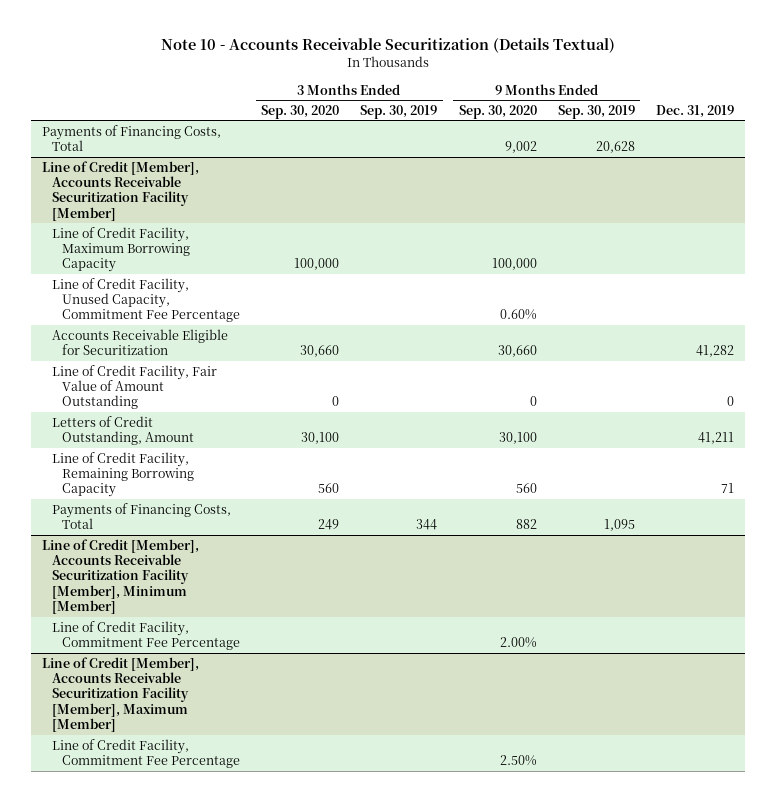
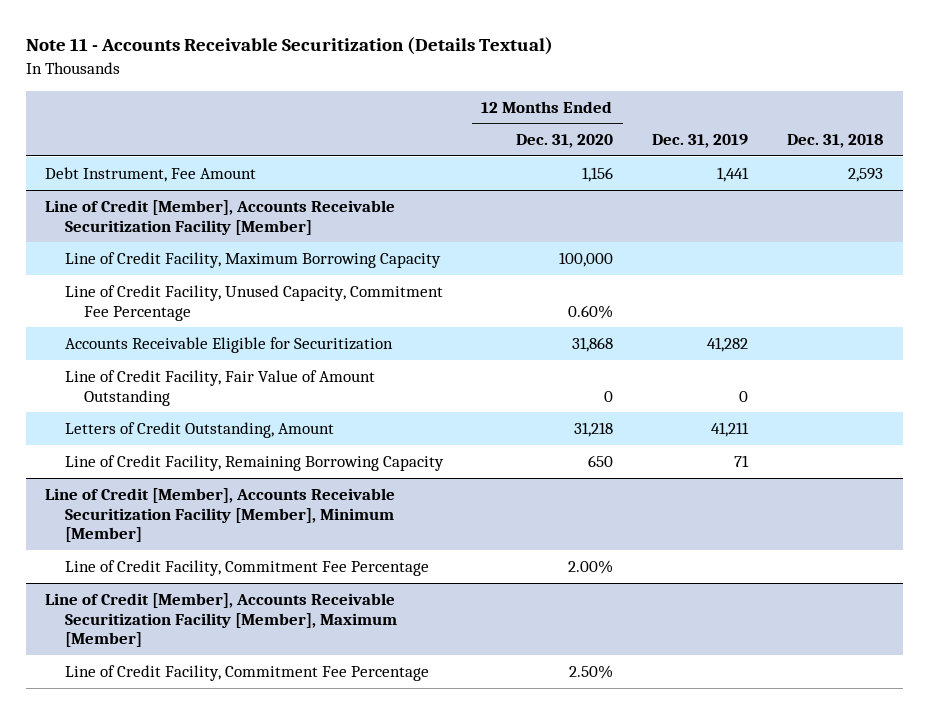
- Note 10 - Accounts Receivable Securitization (Details Textual)
+ Note 11 - Accounts Receivable Securitization (Details Textual)
- | 3 Months Ended Sep. 30, 2020 | 3 Months Ended Sep. 30, 2019 | 9 Months Ended Sep. 30, 2020 | 9 Months Ended Sep. 30, 2019 | Dec. 31, 2019
+ | 12 Months Ended Dec. 31, 2020 | Dec. 31, 2019 | Dec. 31, 2018
- Payments of Financing Costs, Total | | | 9,002 | 20,628 |
+ Debt Instrument, Fee Amount | 1,156 | 1,441 | 2,593
@ Line of Credit [Member], Accounts Receivable Securitization Facility [Member]
- Payments of Financing Costs, Total | 249 | 344 | 882 | 1,095 |

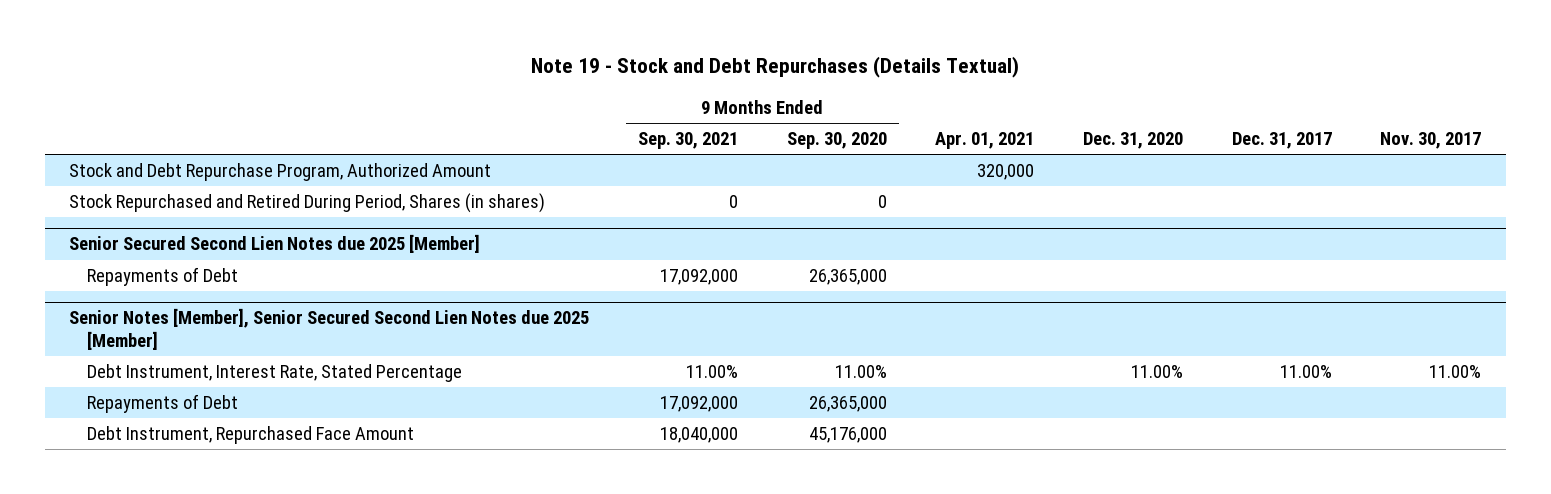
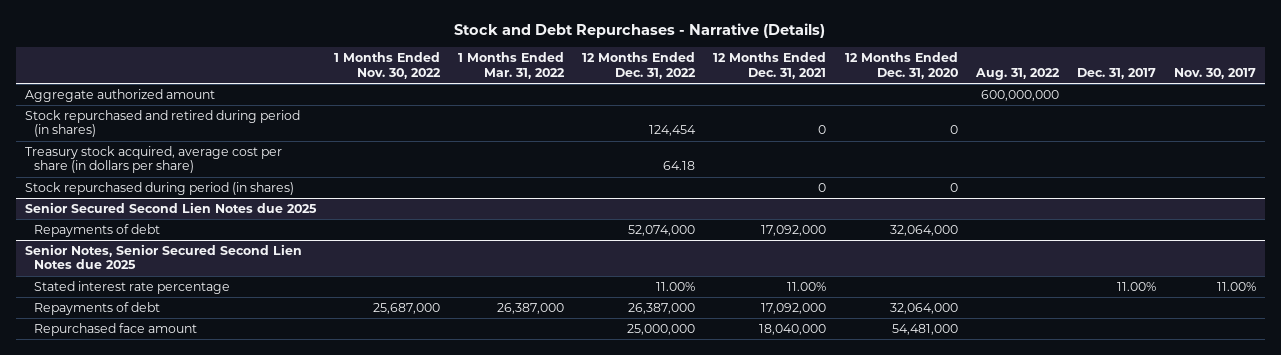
- Note 19 - Stock and Debt Repurchases (Details Textual)
+ Stock and Debt Repurchases - Narrative (Details)
- | 9 Months Ended Sep. 30, 2021 | 9 Months Ended Sep. 30, 2020 | Apr. 01, 2021 | Dec. 31, 2020 | Dec. 31, 2017 | Nov. 30, 2017
+ | 1 Months Ended Nov. 30, 2022 | 1 Months Ended Mar. 31, 2022 | 12 Months Ended Dec. 31, 2022 | 12 Months Ended Dec. 31, 2021 | 12 Months Ended Dec. 31, 2020 | Aug. 31, 2022 | Dec. 31, 2017 | Nov. 30, 2017
- Stock and Debt Repurchase Program, Authorized Amount | | | 320,000 | | |
- Stock Repurchased and Retired During Period, Shares (in shares) | 0 | 0 | | | |
- Senior Secured Second Lien Notes due 2025 [Member]
- Repayments of Debt | 17,092,000 | 26,365,000 | | | |
- Senior Notes [Member], Senior Secured Second Lien Notes due 2025 [Member]
- Debt Instrument, Interest Rate, Stated Percentage | 11.00% | 11.00% | | 11.00% | 11.00% | 11.00%
- Repayments of Debt | 17,092,000 | 26,365,000 | | | |
- Debt Instrument, Repurchased Face Amount | 18,040,000 | 45,176,000 | | | |
+ Aggregate authorized amount | | | | | | 600,000,000 | |
+ Stock repurchased and retired during period (in shares) | | | 124,454 | 0 | 0 | | |
+ Treasury stock acquired, average cost per share (in dollars per share) | | | 64.18 | | | | |
+ Stock repurchased during period (in shares) | | | | 0 | 0 | | |
+ Senior Secured Second Lien Notes due 2025
+ Repayments of debt | | | 52,074,000 | 17,092,000 | 32,064,000 | | |
+ Senior Notes, Senior Secured Second Lien Notes due 2025
+ Stated interest rate percentage | | | 11.00% | 11.00% | | | 11.00% | 11.00%
+ Repayments of debt | 25,687,000 | 26,387,000 | 26,387,000 | 17,092,000 | 32,064,000 | | |
+ Repurchased face amount | | | 25,000,000 | 18,040,000 | 54,481,000 | | |

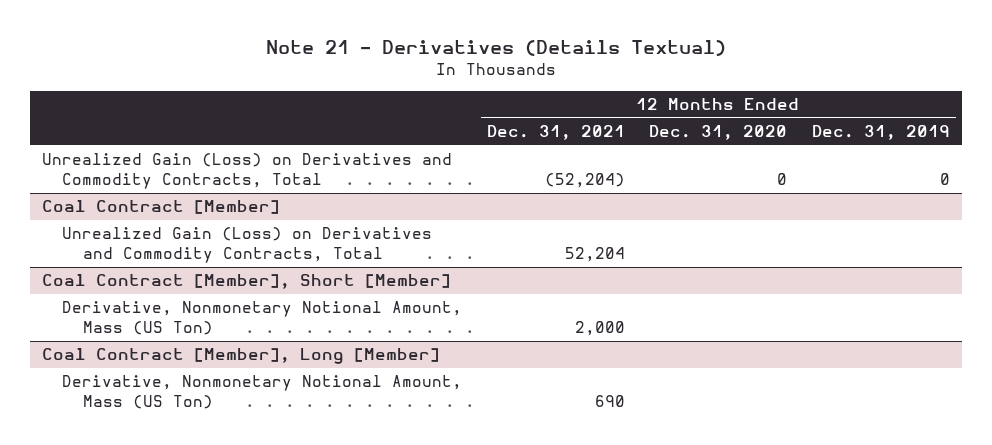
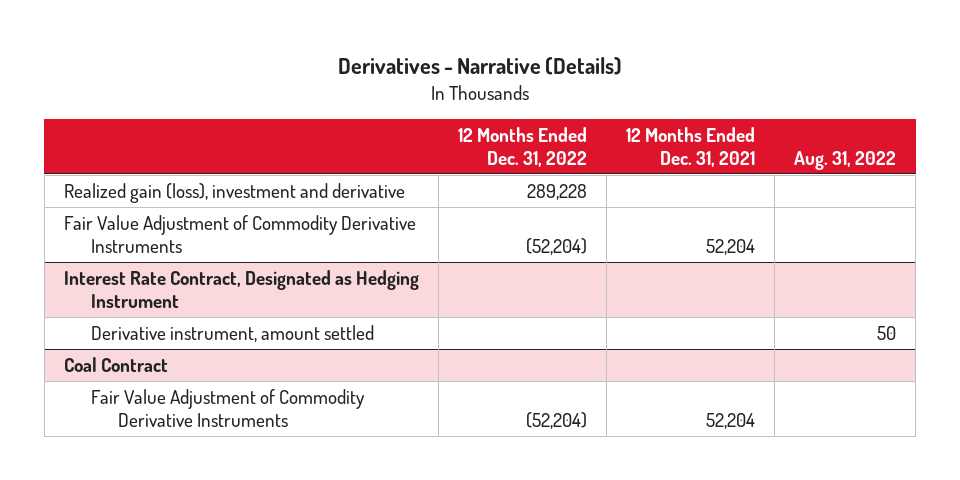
- Note 21 - Derivatives (Details Textual)
+ Derivatives - Narrative (Details)
- | 12 Months Ended Dec. 31, 2021 | 12 Months Ended Dec. 31, 2020 | 12 Months Ended Dec. 31, 2019
+ | 12 Months Ended Dec. 31, 2022 | 12 Months Ended Dec. 31, 2021 | Aug. 31, 2022
- Unrealized Gain (Loss) on Derivatives and Commodity Contracts, Total | (52,204) | 0 | 0
- Coal Contract [Member]
- Unrealized Gain (Loss) on Derivatives and Commodity Contracts, Total | 52,204 | |
- Coal Contract [Member], Short [Member]
- Derivative, Nonmonetary Notional Amount, Mass (US Ton) | 2,000 | |
- Coal Contract [Member], Long [Member]
- Derivative, Nonmonetary Notional Amount, Mass (US Ton) | 690 | |
+ Realized gain (loss), investment and derivative | 289,228 | |
+ Fair Value Adjustment of Commodity Derivative Instruments | (52,204) | 52,204 |
+ Interest Rate Contract, Designated as Hedging Instrument
+ Derivative instrument, amount settled | | | 50
+ Coal Contract
+ Fair Value Adjustment of Commodity Derivative Instruments | (52,204) | 52,204 |

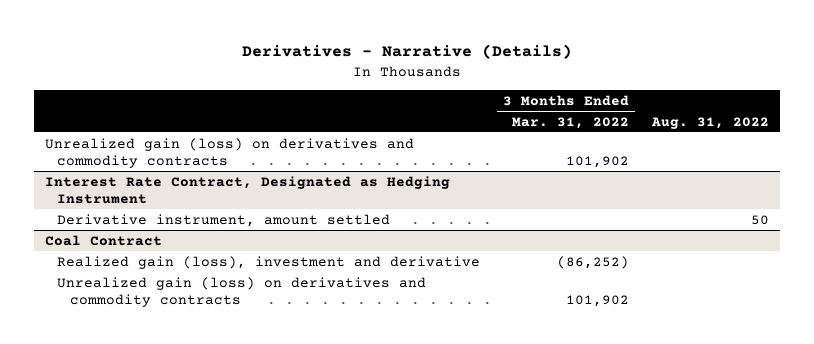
- | 12 Months Ended Dec. 31, 2022 | 12 Months Ended Dec. 31, 2021 | Aug. 31, 2022
+ | 3 Months Ended Mar. 31, 2022 | Aug. 31, 2022
- Realized gain (loss), investment and derivative | 289,228 | |
- Fair Value Adjustment of Commodity Derivative Instruments | (52,204) | 52,204 |
+ Unrealized gain (loss) on derivatives and commodity contracts | 101,902 |
@ Coal Contract
- Fair Value Adjustment of Commodity Derivative Instruments | (52,204) | 52,204 |
+ Realized gain (loss), investment and derivative | (86,252) |
+ Unrealized gain (loss) on derivatives and commodity contracts | 101,902 |

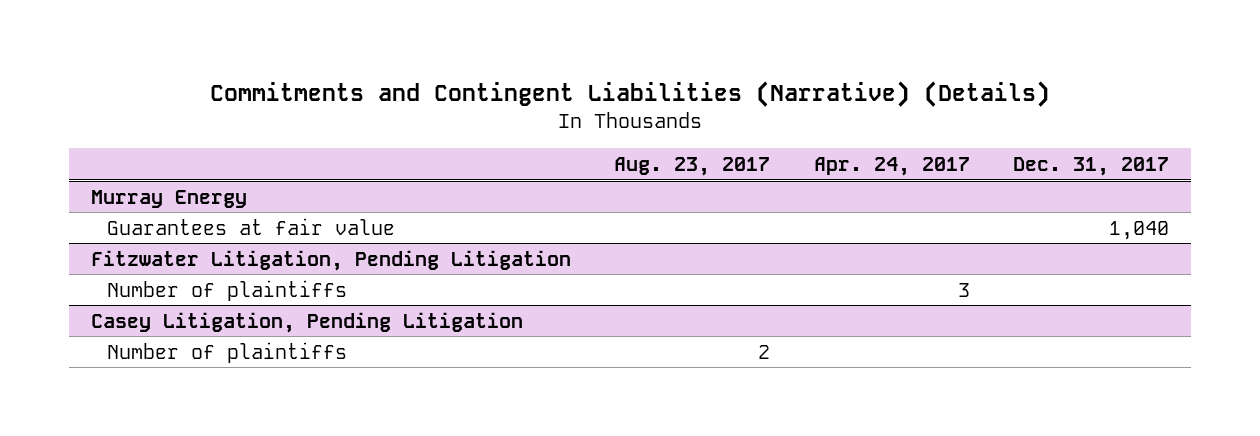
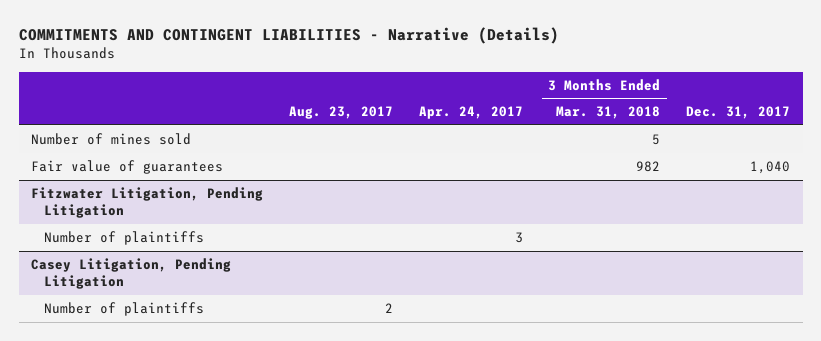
- Commitments and Contingent Liabilities (Narrative) (Details)
+ COMMITMENTS AND CONTINGENT LIABILITIES - Narrative (Details)
- | Aug. 23, 2017 | Apr. 24, 2017 | Dec. 31, 2017
+ | Aug. 23, 2017 | Apr. 24, 2017 | 3 Months Ended Mar. 31, 2018 | Dec. 31, 2017
- Murray Energy
- Guarantees at fair value | | | 1,040
+ Number of mines sold | | | 5 |
+ Fair value of guarantees | | | 982 | 1,040

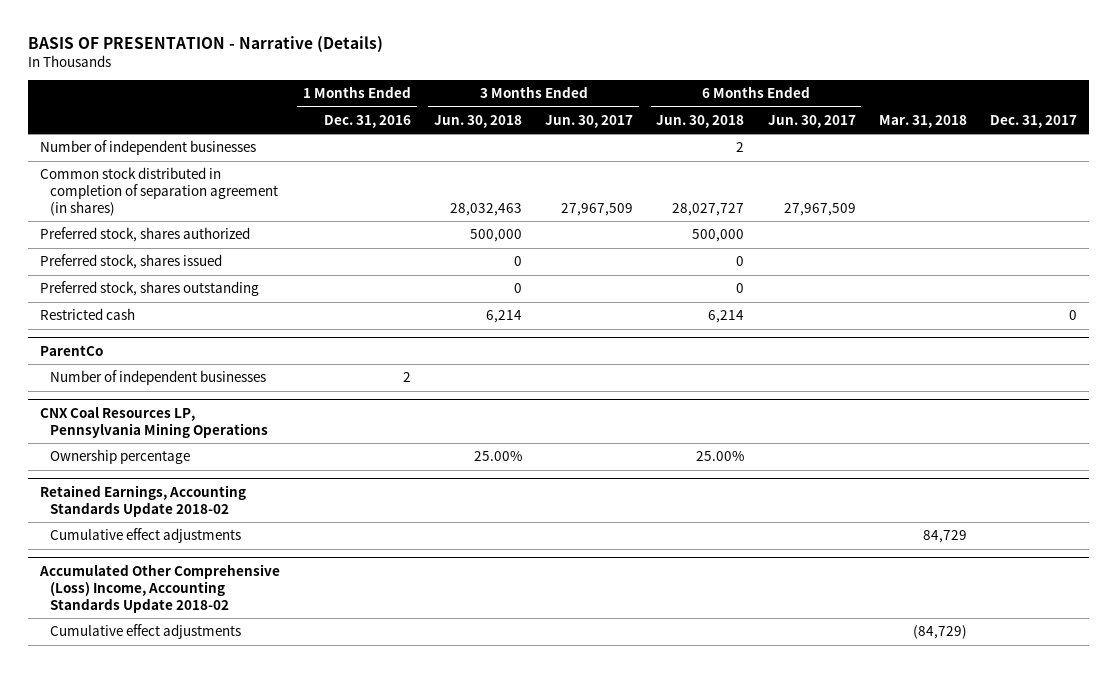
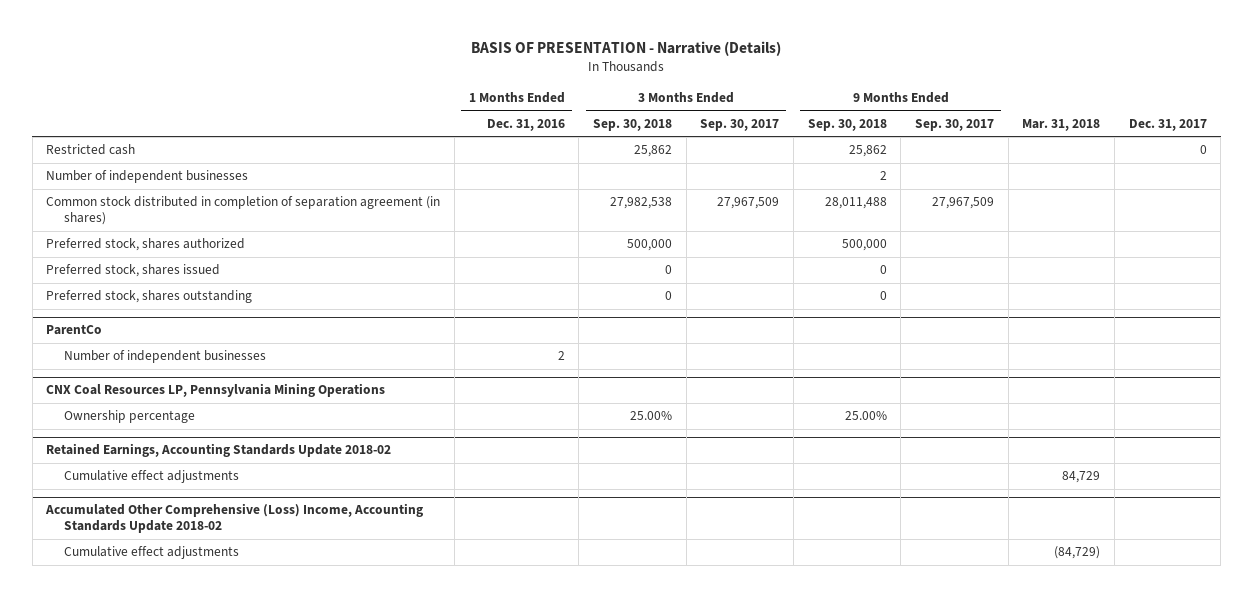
- | 1 Months Ended Dec. 31, 2016 | 3 Months Ended Jun. 30, 2018 | 3 Months Ended Jun. 30, 2017 | 6 Months Ended Jun. 30, 2018 | 6 Months Ended Jun. 30, 2017 | Mar. 31, 2018 | Dec. 31, 2017
+ | 1 Months Ended Dec. 31, 2016 | 3 Months Ended Sep. 30, 2018 | 3 Months Ended Sep. 30, 2017 | 9 Months Ended Sep. 30, 2018 | 9 Months Ended Sep. 30, 2017 | Mar. 31, 2018 | Dec. 31, 2017
moved up: Restricted cash | | 25,862 | | 25,862 | | | 0

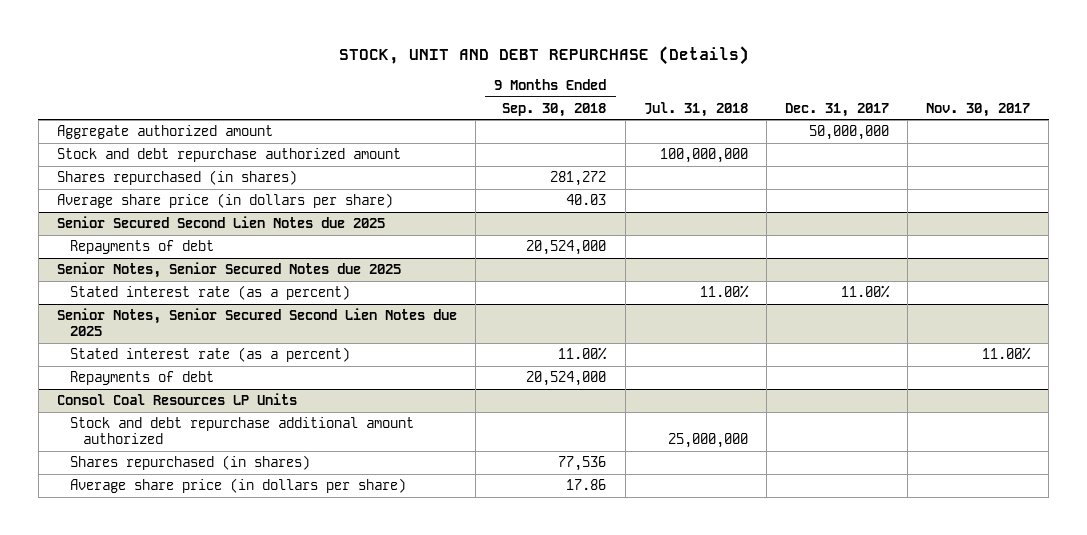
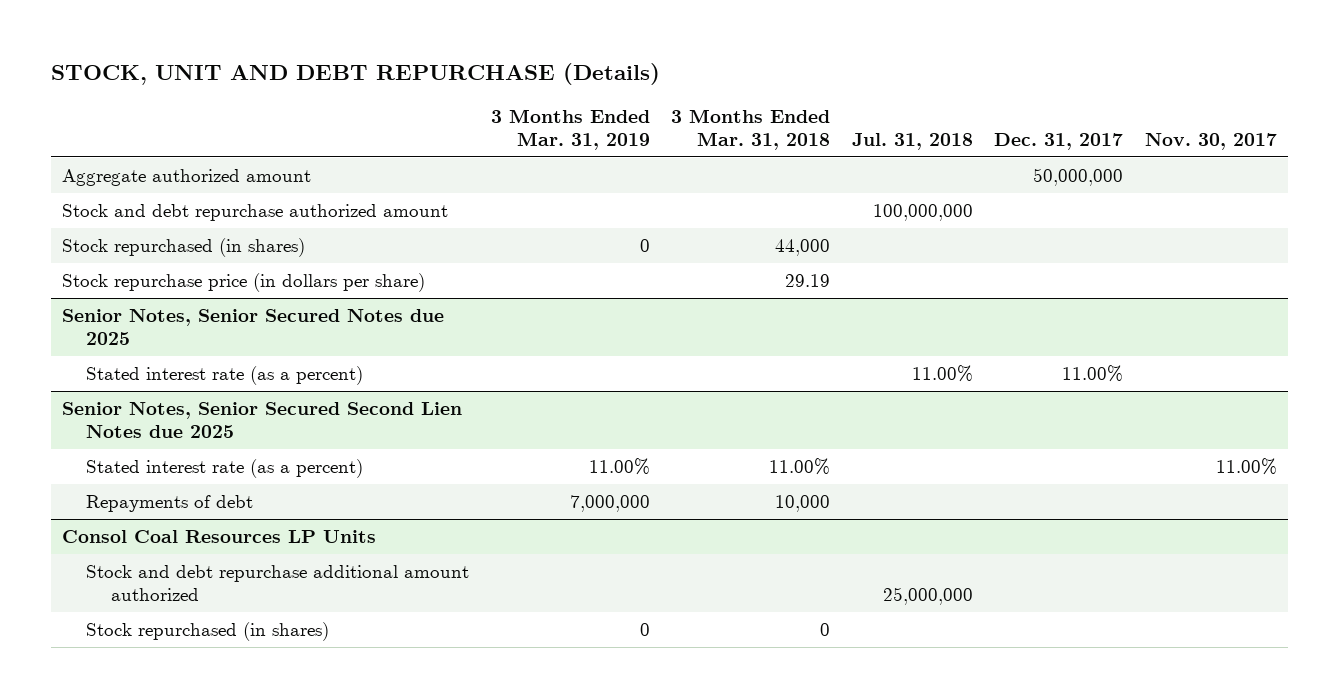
- | 9 Months Ended Sep. 30, 2018 | Jul. 31, 2018 | Dec. 31, 2017 | Nov. 30, 2017
+ | 3 Months Ended Mar. 31, 2019 | 3 Months Ended Mar. 31, 2018 | Jul. 31, 2018 | Dec. 31, 2017 | Nov. 30, 2017
- Shares repurchased (in shares) | 281,272 | | |
- Average share price (in dollars per share) | 40.03 | | |
- Senior Secured Second Lien Notes due 2025
- Repayments of debt | 20,524,000 | | |
+ Stock repurchased (in shares) | 0 | 44,000 | | |
+ Stock repurchase price (in dollars per share) | | 29.19 | | |
@ Consol Coal Resources LP Units
- Shares repurchased (in shares) | 77,536 | | |
- Average share price (in dollars per share) | 17.86 | | |
+ Stock repurchased (in shares) | 0 | 0 | | |

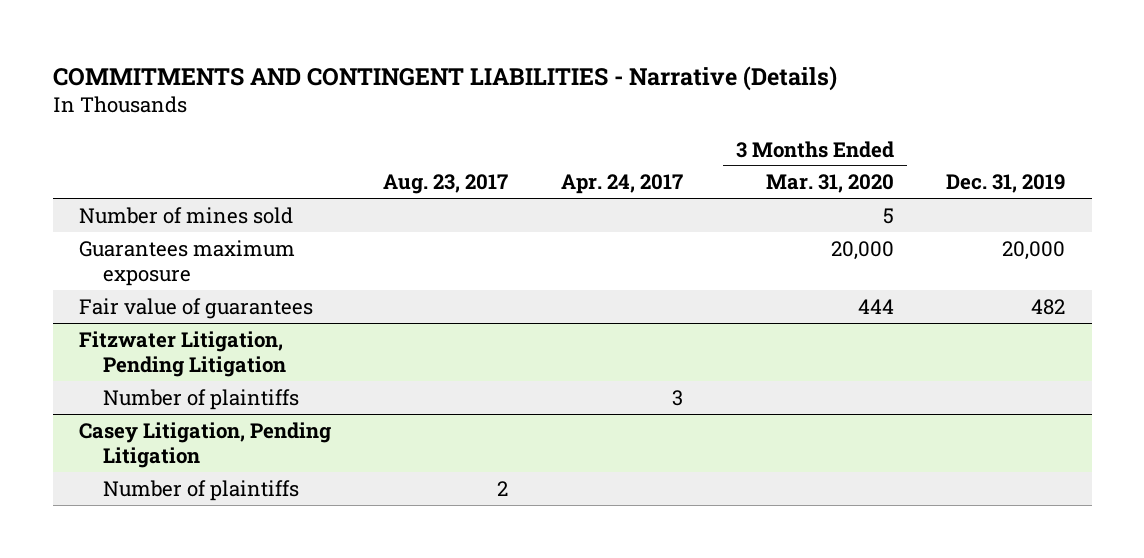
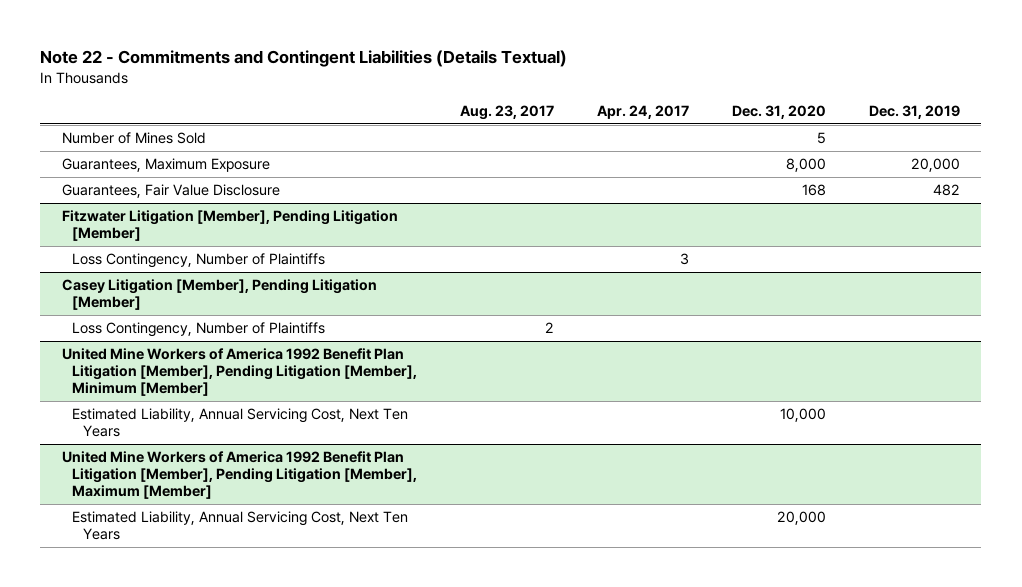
- COMMITMENTS AND CONTINGENT LIABILITIES - Narrative (Details)
+ Note 22 - Commitments and Contingent Liabilities (Details Textual)
- | Aug. 23, 2017 | Apr. 24, 2017 | 3 Months Ended Mar. 31, 2020 | Dec. 31, 2019
+ | Aug. 23, 2017 | Apr. 24, 2017 | Dec. 31, 2020 | Dec. 31, 2019
- Number of mines sold | | | 5 |
- Guarantees maximum exposure | | | 20,000 | 20,000
- Fair value of guarantees | | | 444 | 482
- Fitzwater Litigation, Pending Litigation
- Number of plaintiffs | | 3 | |
- Casey Litigation, Pending Litigation
- Number of plaintiffs | 2 | | |
+ Number of Mines Sold | | | 5 |
+ Guarantees, Maximum Exposure | | | 8,000 | 20,000
+ Guarantees, Fair Value Disclosure | | | 168 | 482
+ Fitzwater Litigation [Member], Pending Litigation [Member]
+ Loss Contingency, Number of Plaintiffs | | 3 | |
+ Casey Litigation [Member], Pending Litigation [Member]
+ Loss Contingency, Number of Plaintiffs | 2 | | |
+ United Mine Workers of America 1992 Benefit Plan Litigation [Member], Pending Litigation [Member], Minimum [Member]
+ Estimated Liability, Annual Servicing Cost, Next Ten Years | | | 10,000 |
+ United Mine Workers of America 1992 Benefit Plan Litigation [Member], Pending Litigation [Member], Maximum [Member]
+ Estimated Liability, Annual Servicing Cost, Next Ten Years | | | 20,000 |

